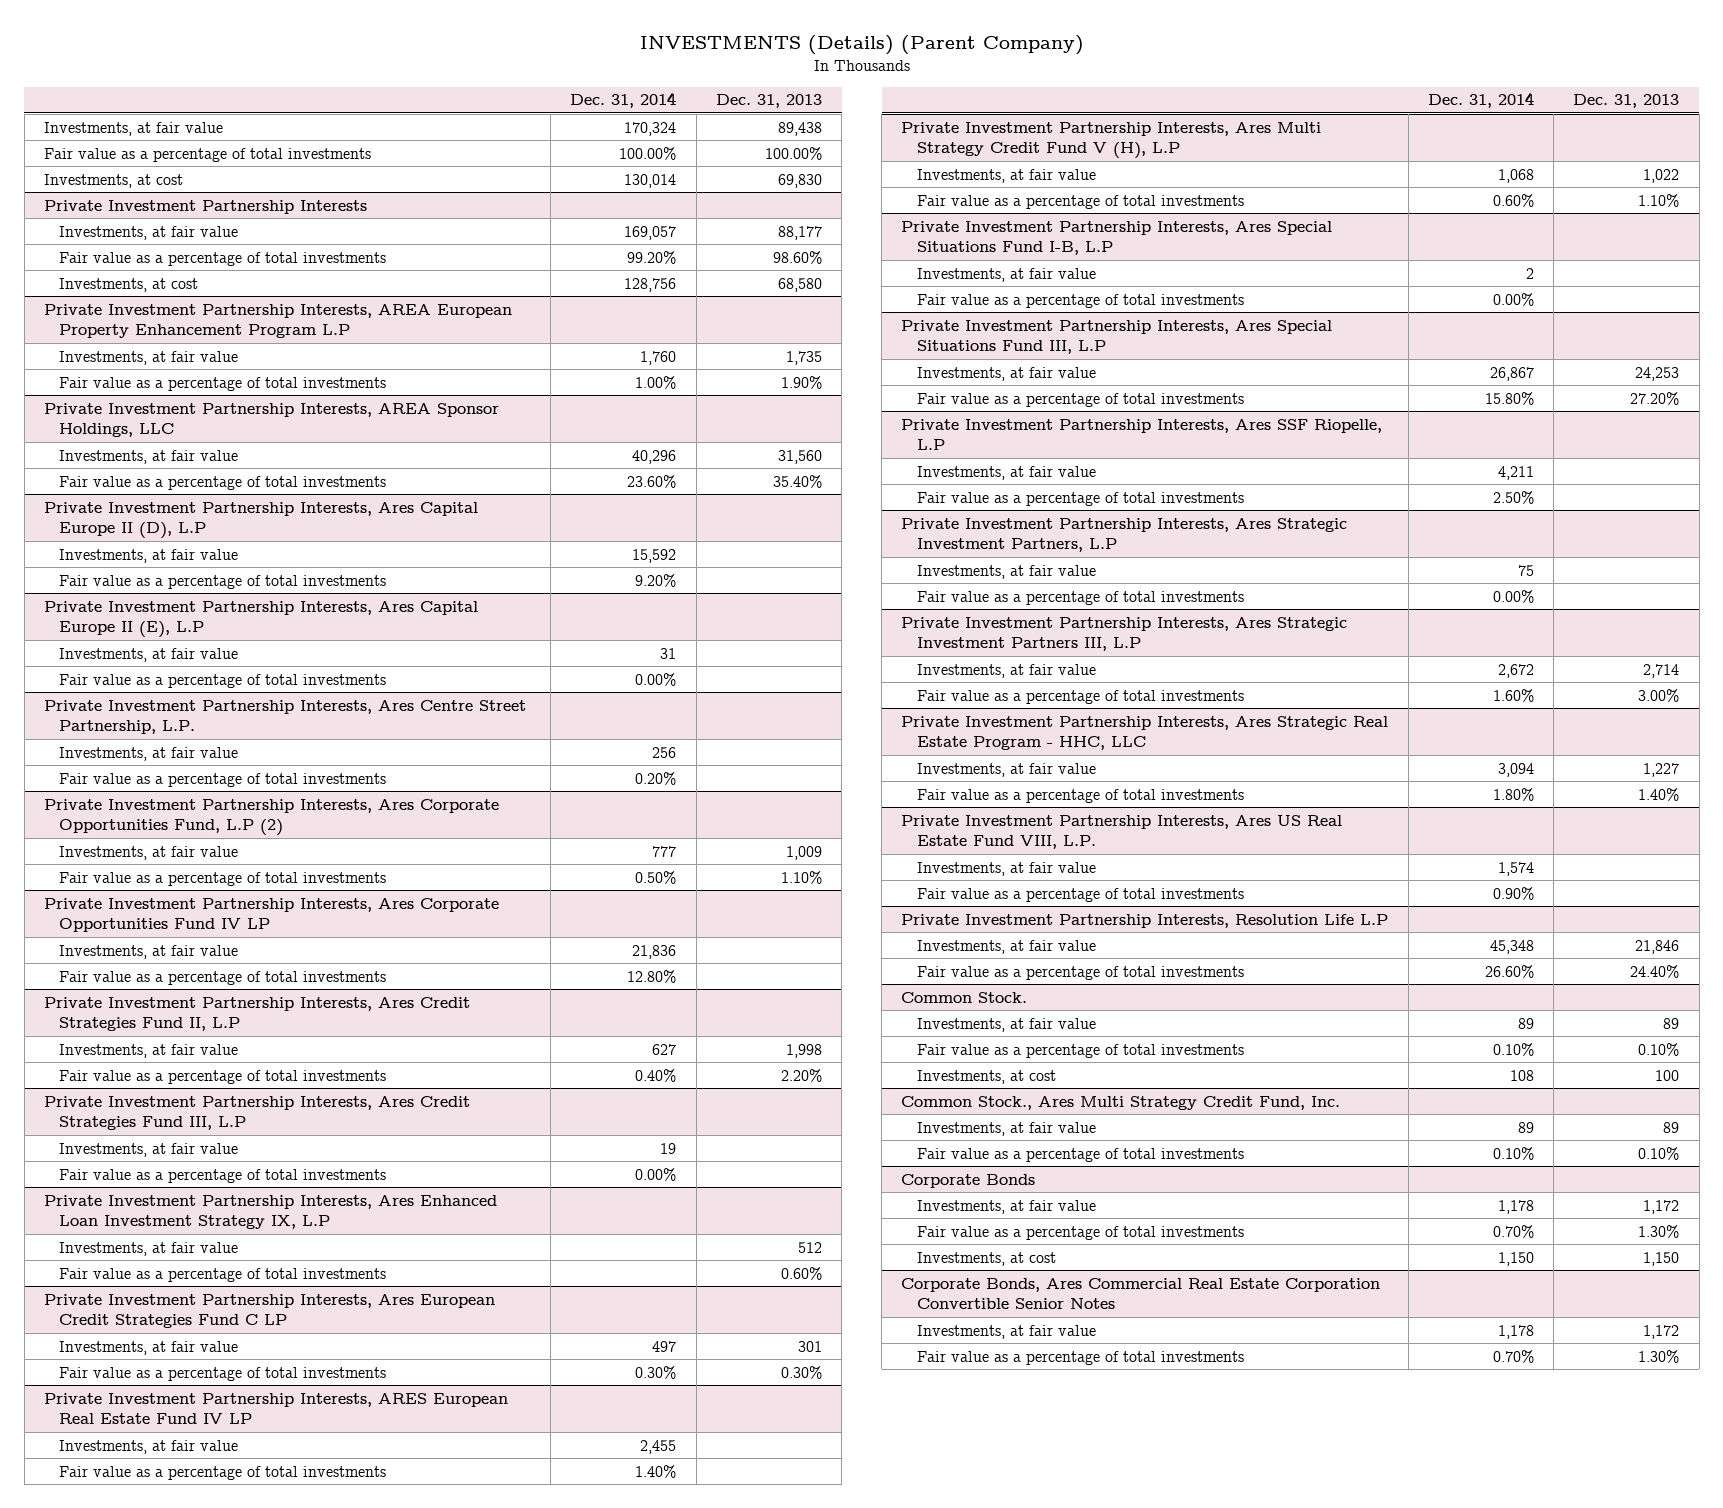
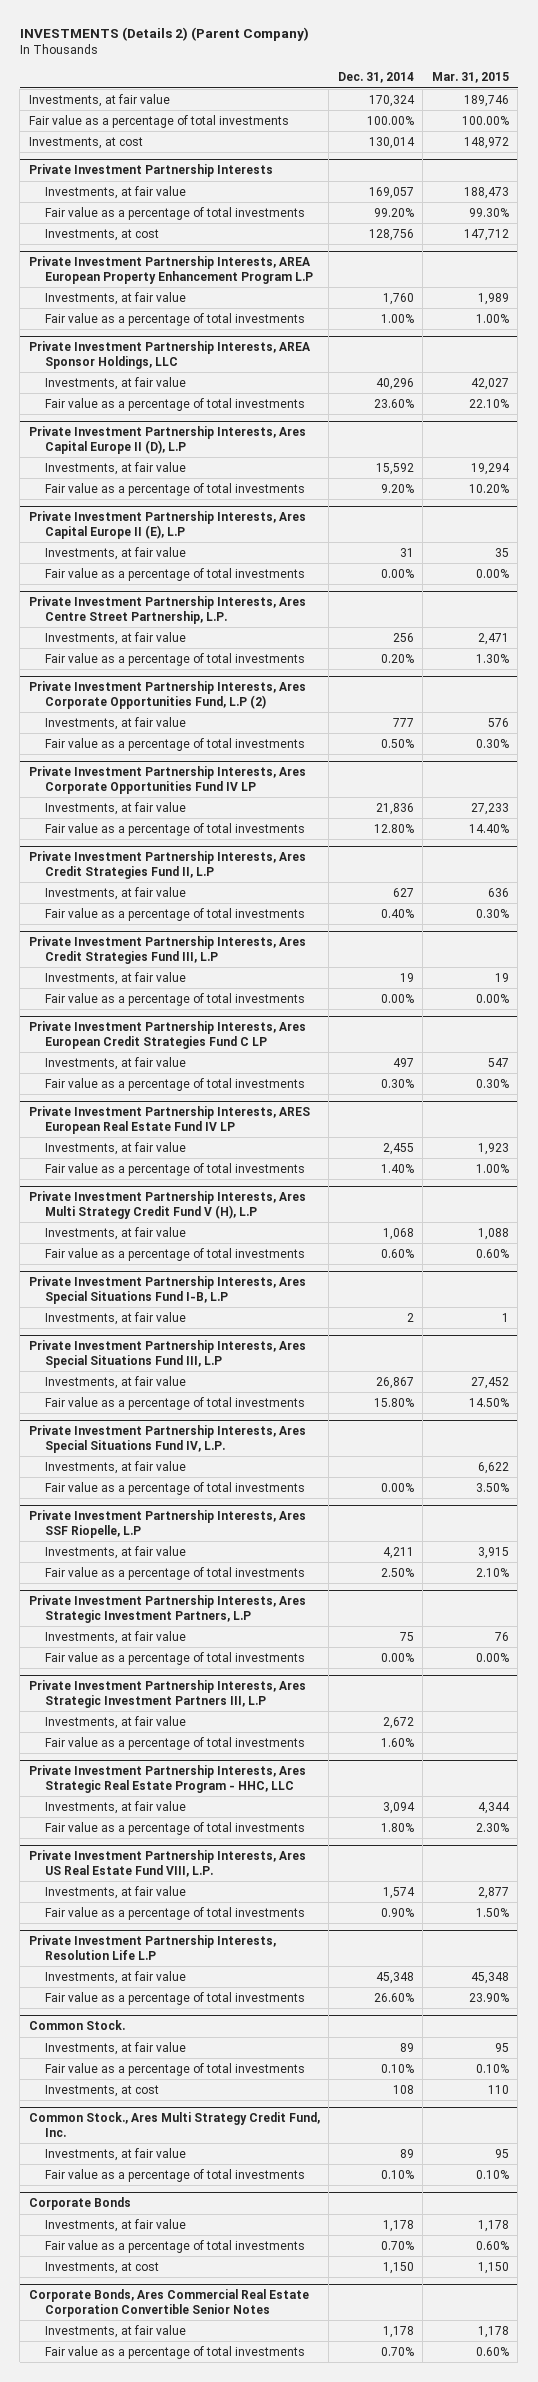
- INVESTMENTS (Details) (Parent Company)
+ INVESTMENTS (Details 2) (Parent Company)
- | Dec. 31, 2014 | Dec. 31, 2013
+ | Dec. 31, 2014 | Mar. 31, 2015
- Private Investment Partnership Interests, Ares Enhanced Loan Investment Strategy IX, L.P
- Investments, at fair value | | 512
- Fair value as a percentage of total investments | | 0.60%
@ Private Investment Partnership Interests, Ares Special Situations Fund I-B, L.P
- Fair value as a percentage of total investments | 0.00% |
+ Private Investment Partnership Interests, Ares Special Situations Fund IV, L.P.
+ Investments, at fair value | | 6,622
+ Fair value as a percentage of total investments | 0.00% | 3.50%

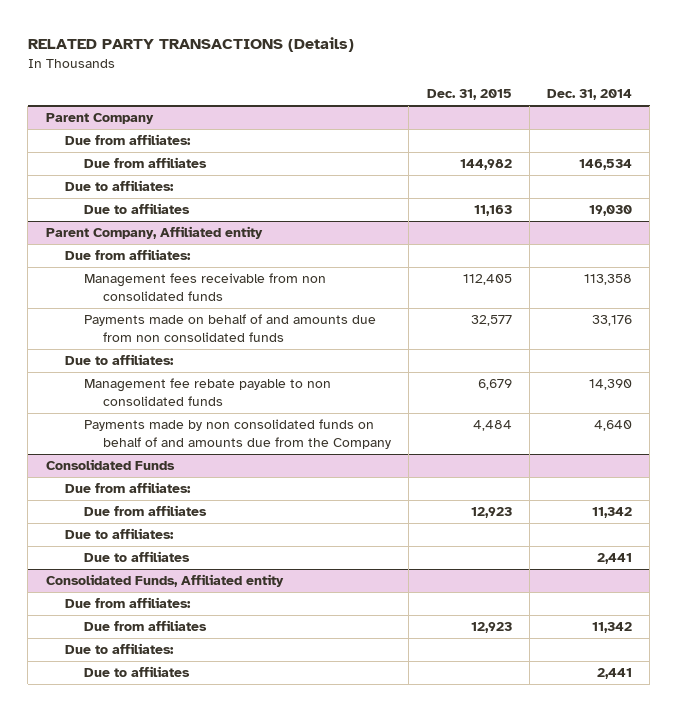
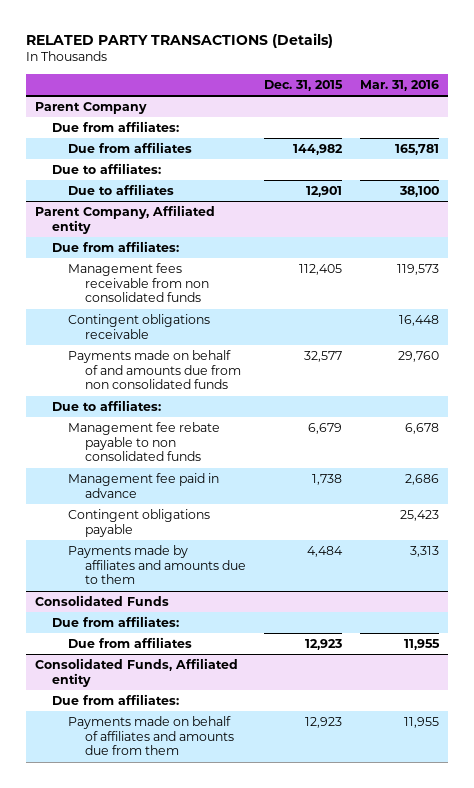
- | Dec. 31, 2015 | Dec. 31, 2014
+ | Dec. 31, 2015 | Mar. 31, 2016
@ Parent Company
- Due to affiliates | 11,163 | 19,030
+ Due to affiliates | 12,901 | 38,100
@ Parent Company, Affiliated entity
+ Contingent obligations receivable | | 16,448
- Payments made by non consolidated funds on behalf of and amounts due from the Company | 4,484 | 4,640
+ Management fee paid in advance | 1,738 | 2,686
+ Contingent obligations payable | | 25,423
+ Payments made by affiliates and amounts due to them | 4,484 | 3,313
@ Consolidated Funds
- Due to affiliates:
- Due to affiliates | | 2,441
@ Consolidated Funds, Affiliated entity
- Due from affiliates | 12,923 | 11,342
- Due to affiliates:
- Due to affiliates | | 2,441
+ Payments made on behalf of affiliates and amounts due from them | 12,923 | 11,955

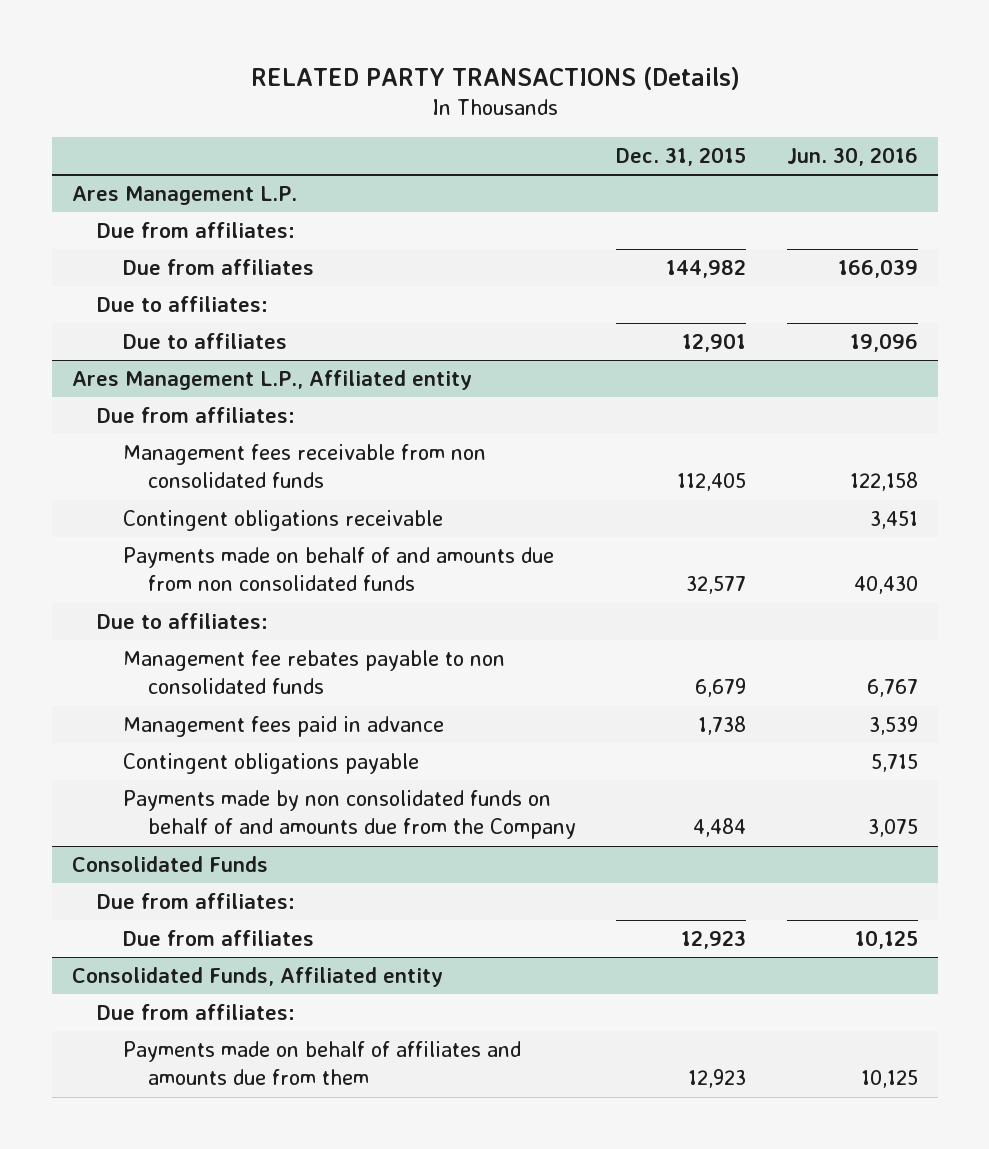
- | Dec. 31, 2015 | Mar. 31, 2016
+ | Dec. 31, 2015 | Jun. 30, 2016
- Parent Company
+ Ares Management L.P.
- Parent Company, Affiliated entity
+ Ares Management L.P., Affiliated entity
- Management fee rebate payable to non consolidated funds | 6,679 | 6,678
- Management fee paid in advance | 1,738 | 2,686
+ Management fee rebates payable to non consolidated funds | 6,679 | 6,767
+ Management fees paid in advance | 1,738 | 3,539
- Payments made by affiliates and amounts due to them | 4,484 | 3,313
+ Payments made by non consolidated funds on behalf of and amounts due from the Company | 4,484 | 3,075

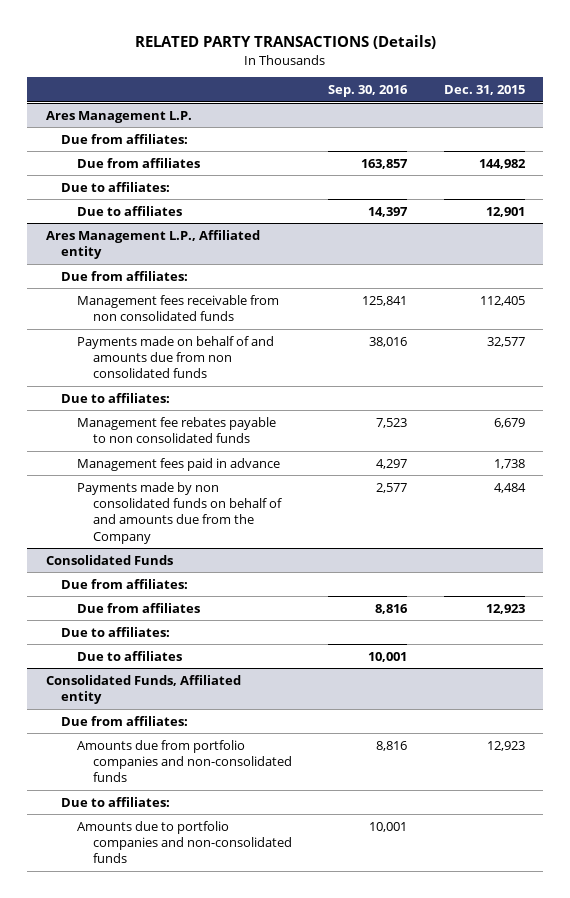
- | Dec. 31, 2015 | Jun. 30, 2016
+ | Sep. 30, 2016 | Dec. 31, 2015
@ Ares Management L.P., Affiliated entity
- Contingent obligations receivable | | 3,451
- Contingent obligations payable | | 5,715
@ Consolidated Funds
+ Due to affiliates:
+ Due to affiliates | 10,001 |
@ Consolidated Funds, Affiliated entity
- Payments made on behalf of affiliates and amounts due from them | 12,923 | 10,125
+ Amounts due from portfolio companies and non-consolidated funds | 8,816 | 12,923
+ Due to affiliates:
+ Amounts due to portfolio companies and non-consolidated funds | 10,001 |

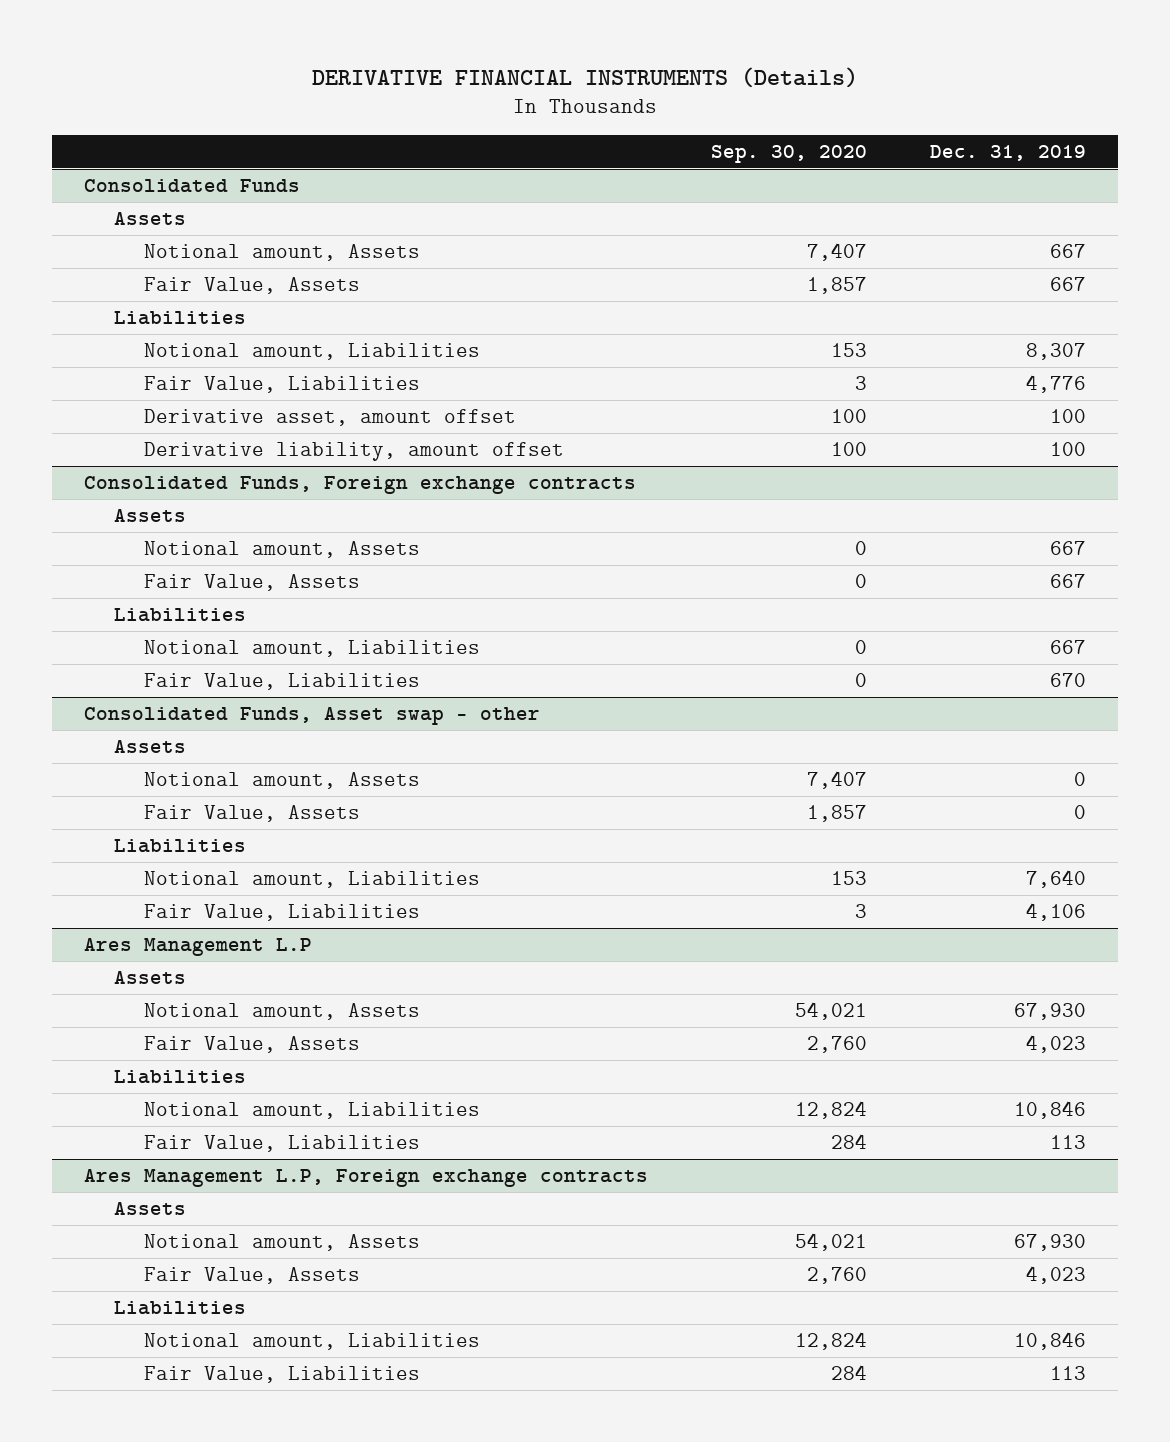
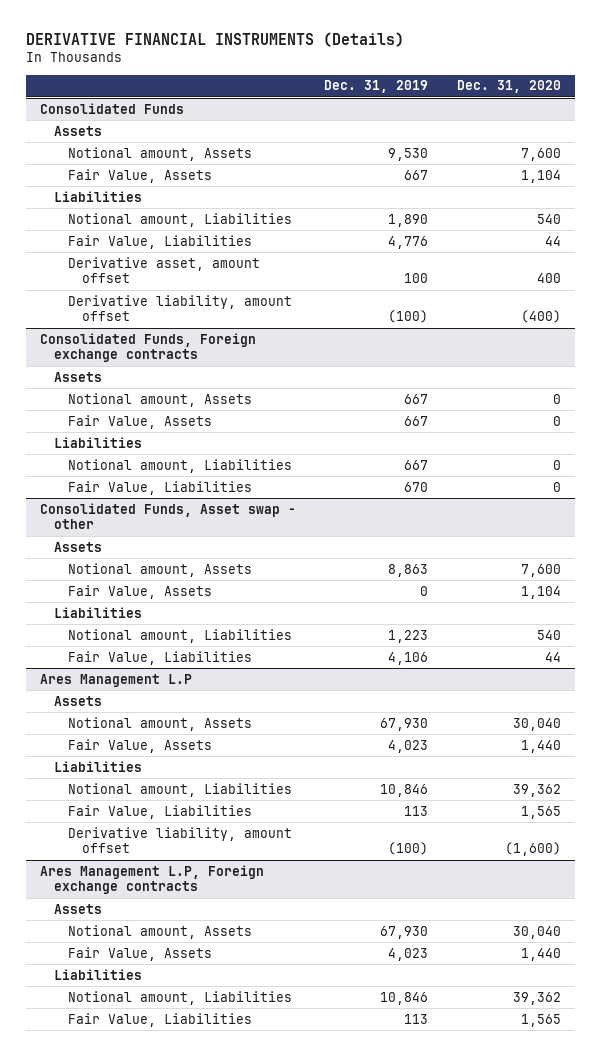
- | Sep. 30, 2020 | Dec. 31, 2019
+ | Dec. 31, 2019 | Dec. 31, 2020
@ Consolidated Funds
- Notional amount, Assets | 7,407 | 667
+ Notional amount, Assets | 9,530 | 7,600
- Notional amount, Liabilities | 153 | 8,307
+ Notional amount, Liabilities | 1,890 | 540
- Derivative liability, amount offset | 100 | 100
+ Derivative liability, amount offset | (100) | (400)
@ Consolidated Funds, Asset swap - other
- Notional amount, Assets | 7,407 | 0
+ Notional amount, Assets | 8,863 | 7,600
- Notional amount, Liabilities | 153 | 7,640
+ Notional amount, Liabilities | 1,223 | 540
@ Ares Management L.P
+ Derivative liability, amount offset | (100) | (1,600)

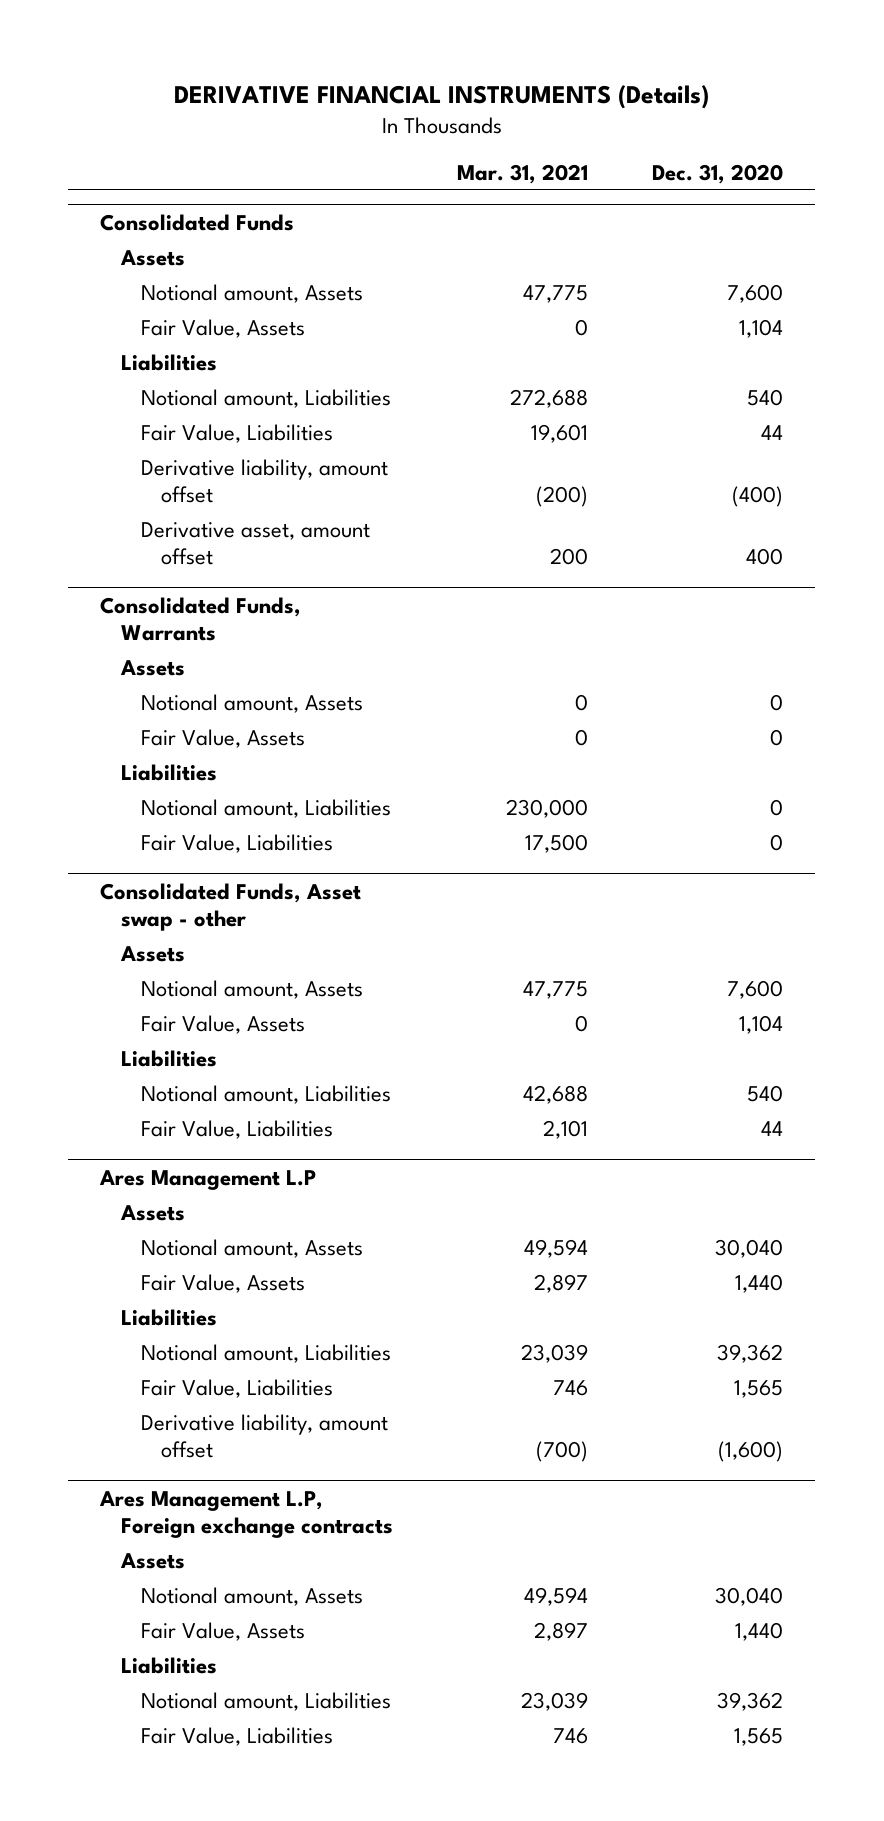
- | Dec. 31, 2019 | Dec. 31, 2020
+ | Mar. 31, 2021 | Dec. 31, 2020
- Consolidated Funds, Foreign exchange contracts
@ Consolidated Funds
moved down: Derivative asset, amount offset | 200 | 400
+ Consolidated Funds, Warrants

